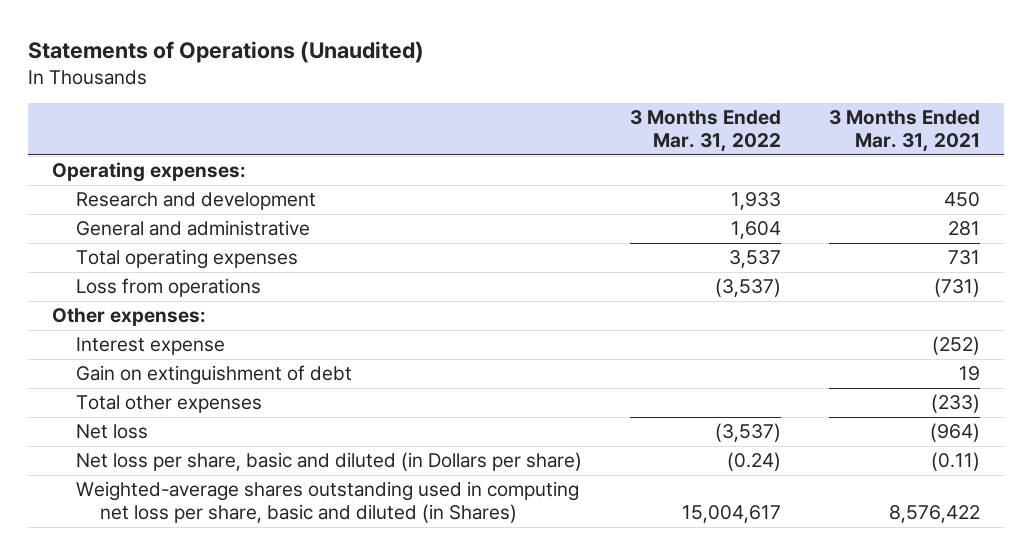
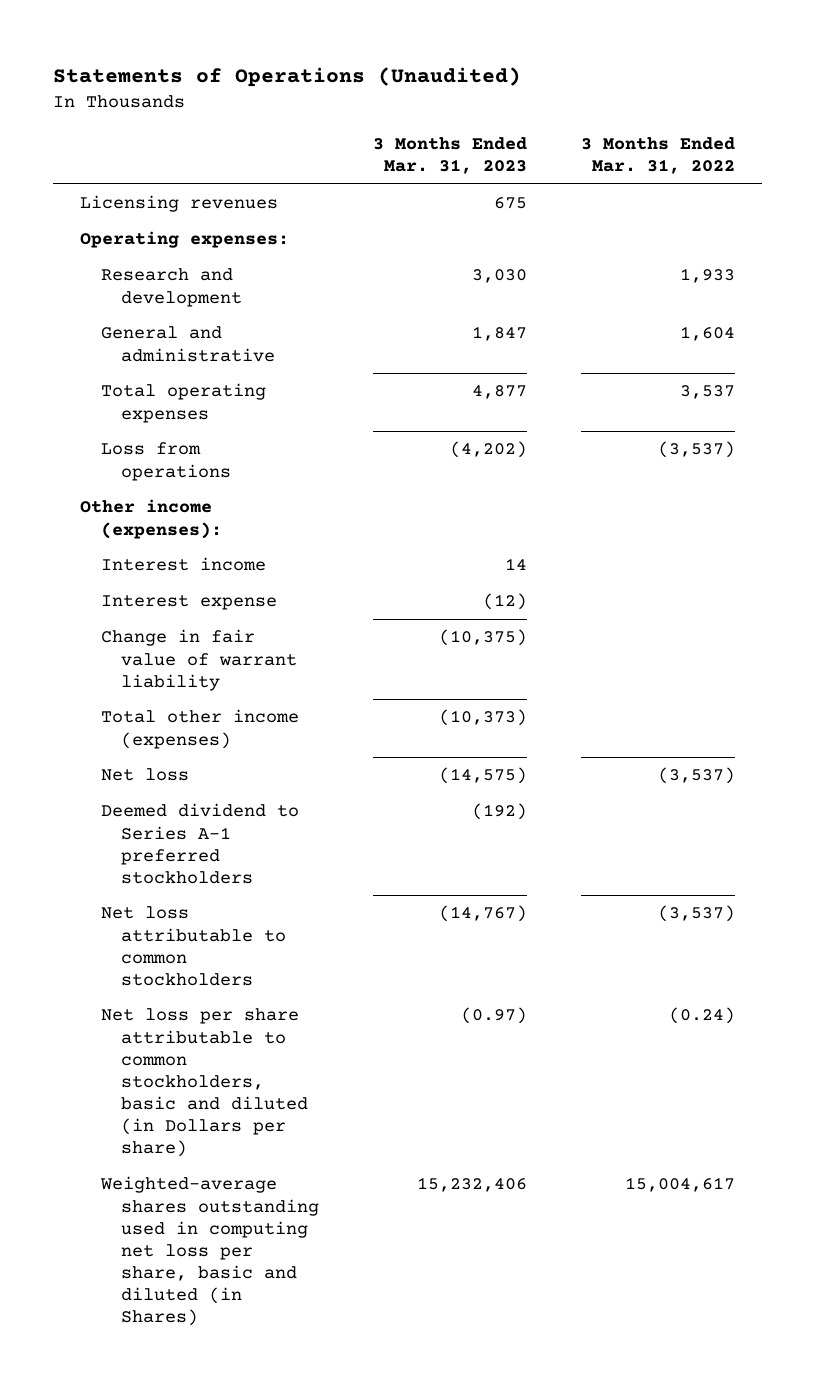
- | 3 Months Ended Mar. 31, 2022 | 3 Months Ended Mar. 31, 2021
+ | 3 Months Ended Mar. 31, 2023 | 3 Months Ended Mar. 31, 2022
+ Licensing revenues | 675 |
- Other expenses:
+ Other income (expenses):
+ Interest income | 14 |
- Gain on extinguishment of debt | | 19
- Total other expenses | | (233)
+ Change in fair value of warrant liability | (10,375) |
+ Total other income (expenses) | (10,373) |
- Net loss per share, basic and diluted (in Dollars per share) | (0.24) | (0.11)
+ Deemed dividend to Series A-1 preferred stockholders | (192) |
+ Net loss attributable to common stockholders | (14,767) | (3,537)
+ Net loss per share attributable to common stockholders, basic and diluted (in Dollars per share) | (0.97) | (0.24)

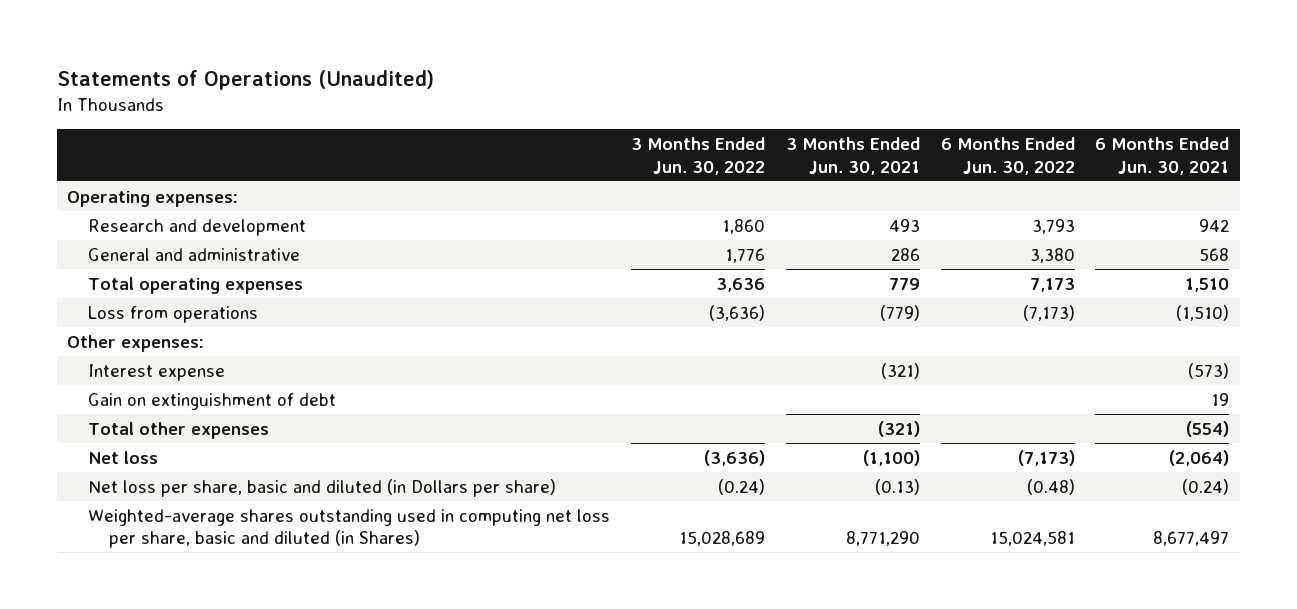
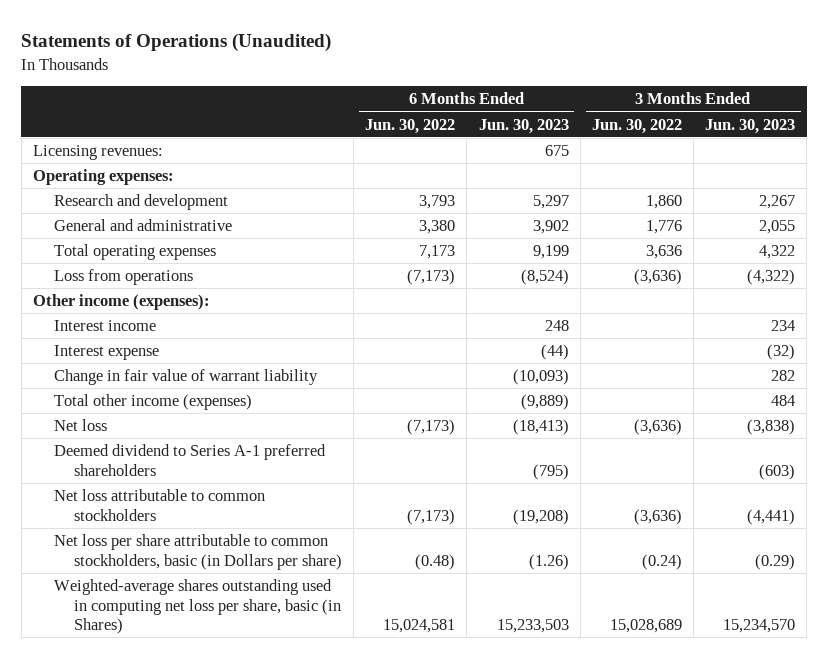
- | 3 Months Ended Jun. 30, 2022 | 3 Months Ended Jun. 30, 2021 | 6 Months Ended Jun. 30, 2022 | 6 Months Ended Jun. 30, 2021
+ | 6 Months Ended Jun. 30, 2022 | 6 Months Ended Jun. 30, 2023 | 3 Months Ended Jun. 30, 2022 | 3 Months Ended Jun. 30, 2023
+ Licensing revenues: | | 675 | |
- Other expenses:
+ Other income (expenses):
+ Interest income | | 248 | | 234
- Gain on extinguishment of debt | | | | 19
- Total other expenses | | (321) | | (554)
+ Change in fair value of warrant liability | | (10,093) | | 282
+ Total other income (expenses) | | (9,889) | | 484
- Net loss per share, basic and diluted (in Dollars per share) | (0.24) | (0.13) | (0.48) | (0.24)
- Weighted-average shares outstanding used in computing net loss per share, basic and diluted (in Shares) | 15,028,689 | 8,771,290 | 15,024,581 | 8,677,497
+ Deemed dividend to Series A-1 preferred shareholders | | (795) | | (603)
+ Net loss attributable to common stockholders | (7,173) | (19,208) | (3,636) | (4,441)
+ Net loss per share attributable to common stockholders, basic (in Dollars per share) | (0.48) | (1.26) | (0.24) | (0.29)
+ Weighted-average shares outstanding used in computing net loss per share, basic (in Shares) | 15,024,581 | 15,233,503 | 15,028,689 | 15,234,570

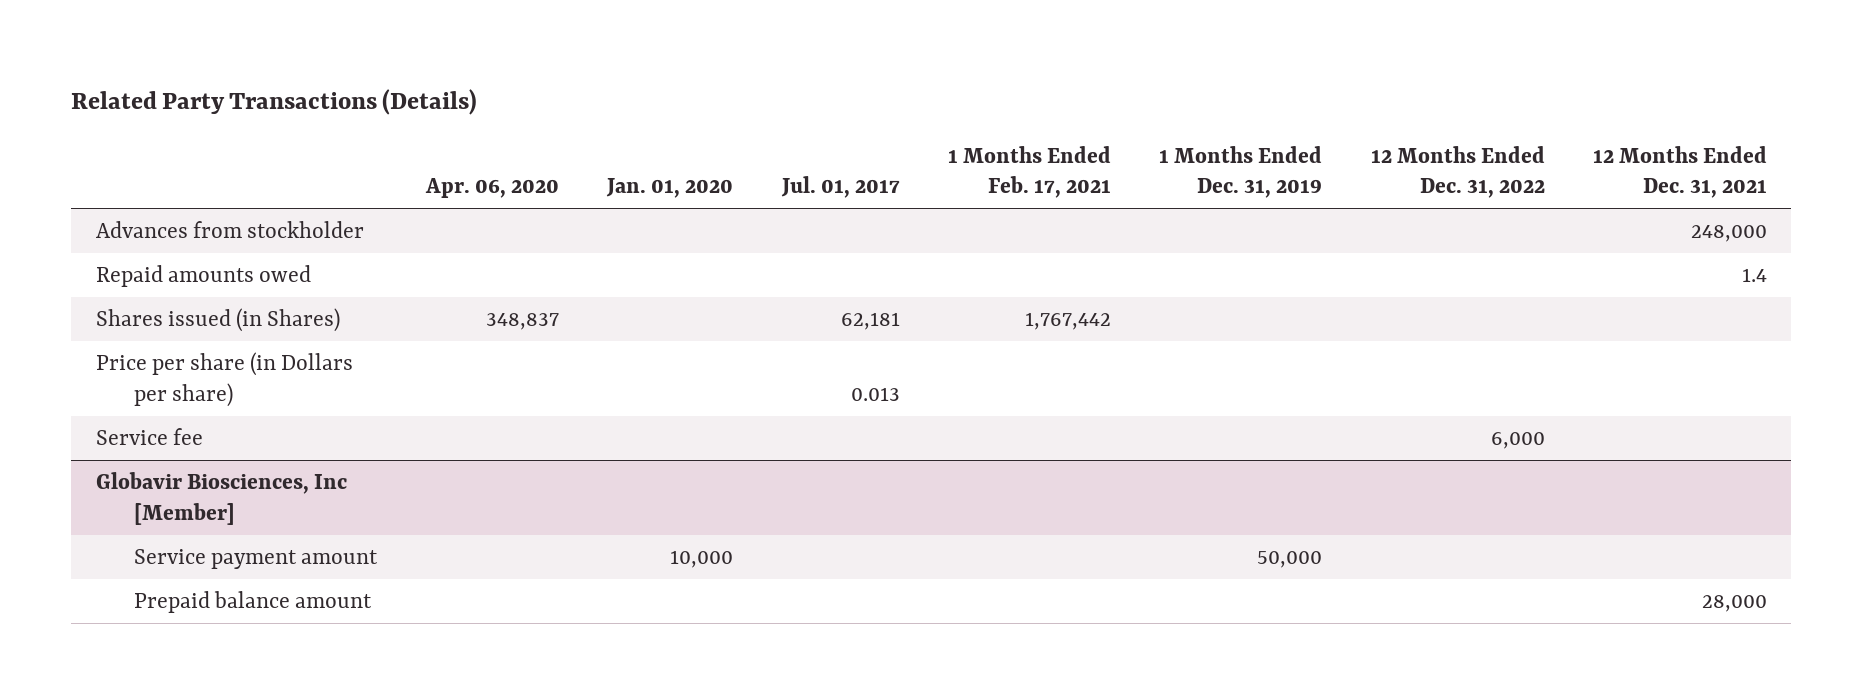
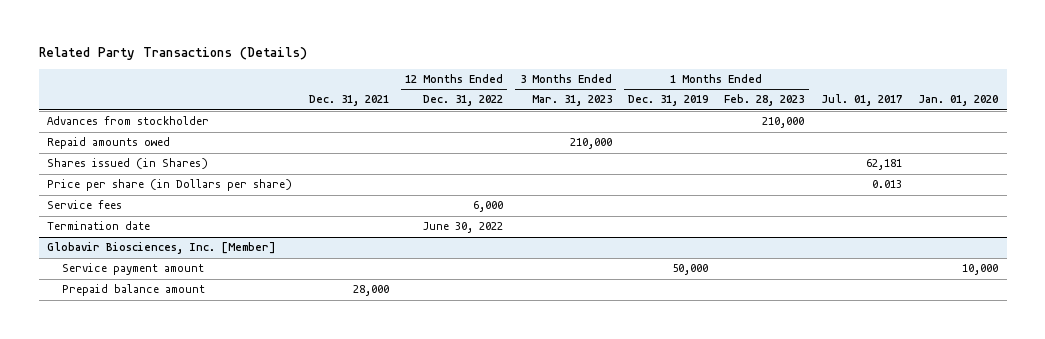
- | Apr. 06, 2020 | Jan. 01, 2020 | Jul. 01, 2017 | 1 Months Ended Feb. 17, 2021 | 1 Months Ended Dec. 31, 2019 | 12 Months Ended Dec. 31, 2022 | 12 Months Ended Dec. 31, 2021
+ | Dec. 31, 2021 | 12 Months Ended Dec. 31, 2022 | 3 Months Ended Mar. 31, 2023 | 1 Months Ended Dec. 31, 2019 | 1 Months Ended Feb. 28, 2023 | Jul. 01, 2017 | Jan. 01, 2020
- Service fee | | | | | | 6,000 |
- Globavir Biosciences, Inc [Member]
+ Service fees | | 6,000 | | | | |
+ Termination date | | June 30, 2022 | | | | |
+ Globavir Biosciences, Inc. [Member]

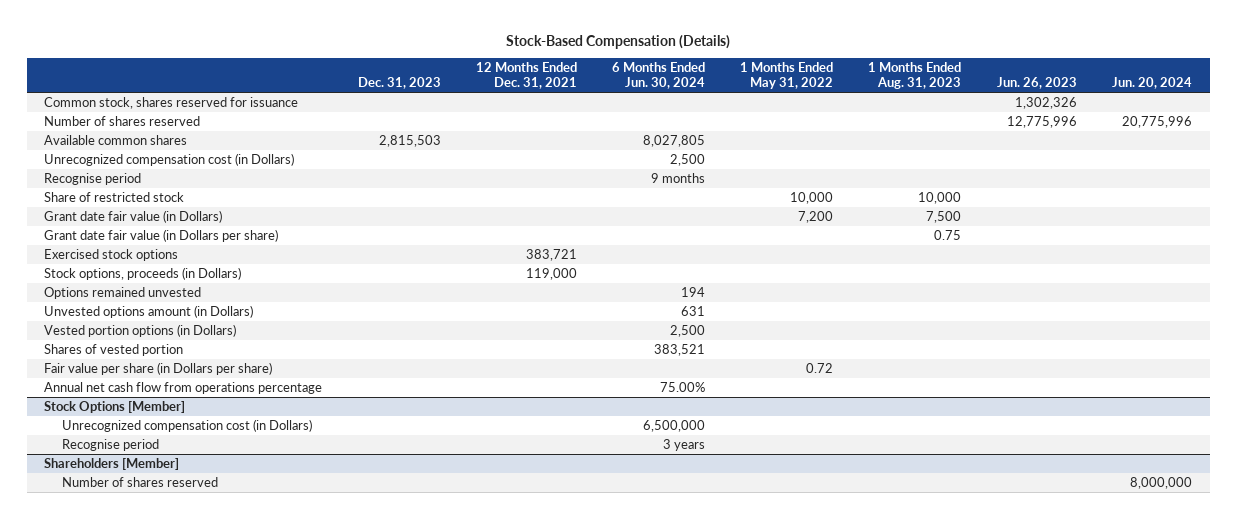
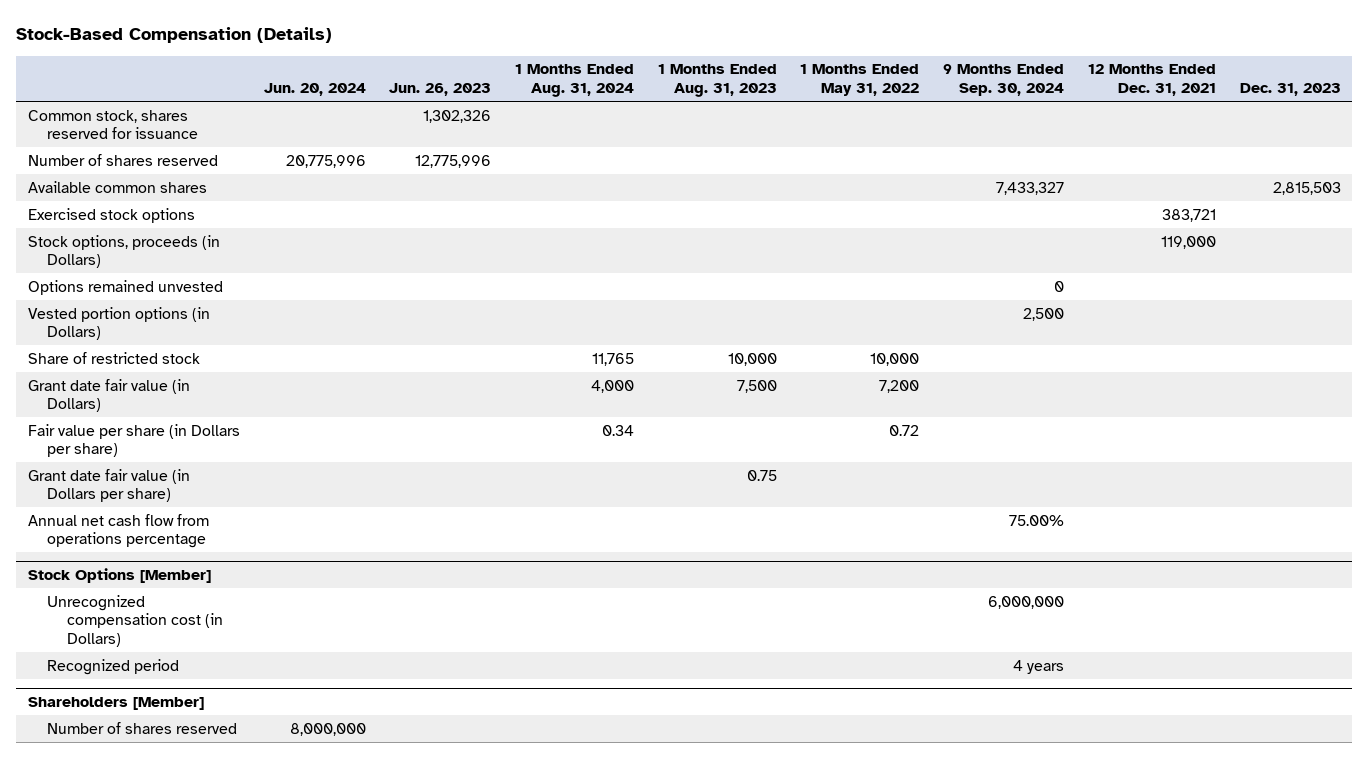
- | Dec. 31, 2023 | 12 Months Ended Dec. 31, 2021 | 6 Months Ended Jun. 30, 2024 | 1 Months Ended May 31, 2022 | 1 Months Ended Aug. 31, 2023 | Jun. 26, 2023 | Jun. 20, 2024
+ | Jun. 20, 2024 | Jun. 26, 2023 | 1 Months Ended Aug. 31, 2024 | 1 Months Ended Aug. 31, 2023 | 1 Months Ended May 31, 2022 | 9 Months Ended Sep. 30, 2024 | 12 Months Ended Dec. 31, 2021 | Dec. 31, 2023
- Unrecognized compensation cost (in Dollars) | | | 2,500 | | | |
- Recognise period | | | 9 months | | | |
- Unvested options amount (in Dollars) | | | 631 | | | |
- Shares of vested portion | | | 383,521 | | | |
moved down: Share of restricted stock | | | 11,765 | 10,000 | 10,000 | | |
moved down: Grant date fair value (in Dollars) | | | 4,000 | 7,500 | 7,200 | | |
moved down: Grant date fair value (in Dollars per share) | | | | 0.75 | | | |
@ Stock Options [Member]
- Recognise period | | | 3 years | | | |
+ Recognized period | | | | | | 4 years | |

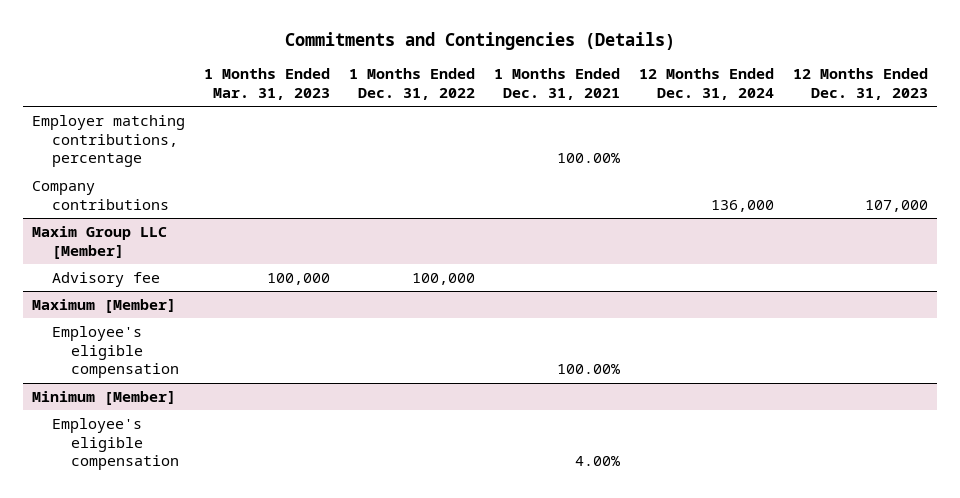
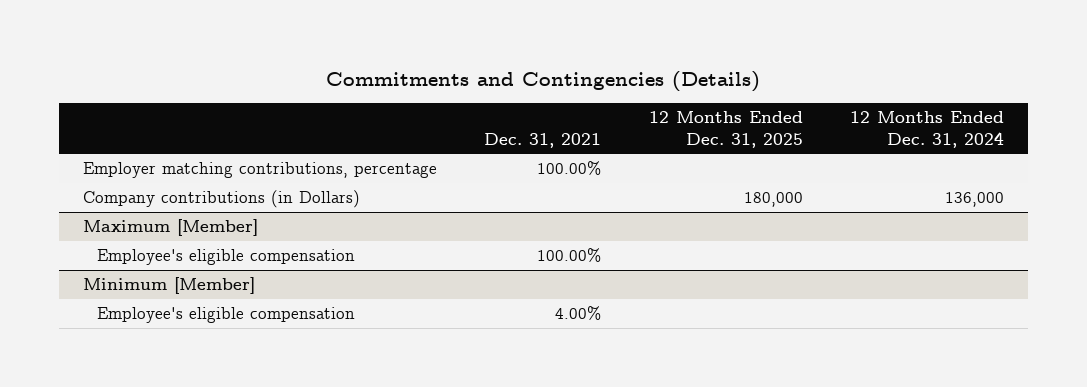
- | 1 Months Ended Mar. 31, 2023 | 1 Months Ended Dec. 31, 2022 | 1 Months Ended Dec. 31, 2021 | 12 Months Ended Dec. 31, 2024 | 12 Months Ended Dec. 31, 2023
+ | Dec. 31, 2021 | 12 Months Ended Dec. 31, 2025 | 12 Months Ended Dec. 31, 2024
- Company contributions | | | | 136,000 | 107,000
- Maxim Group LLC [Member]
- Advisory fee | 100,000 | 100,000 | | |
+ Company contributions (in Dollars) | | 180,000 | 136,000

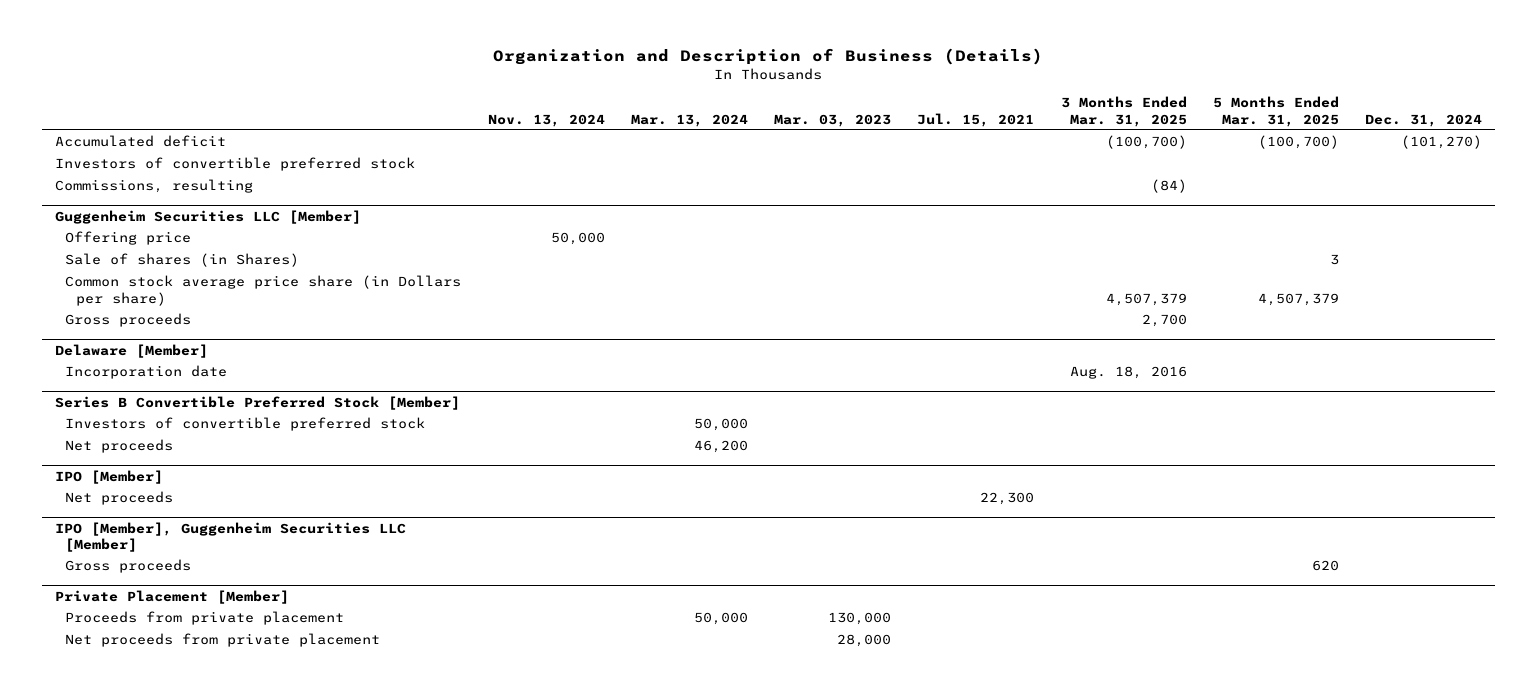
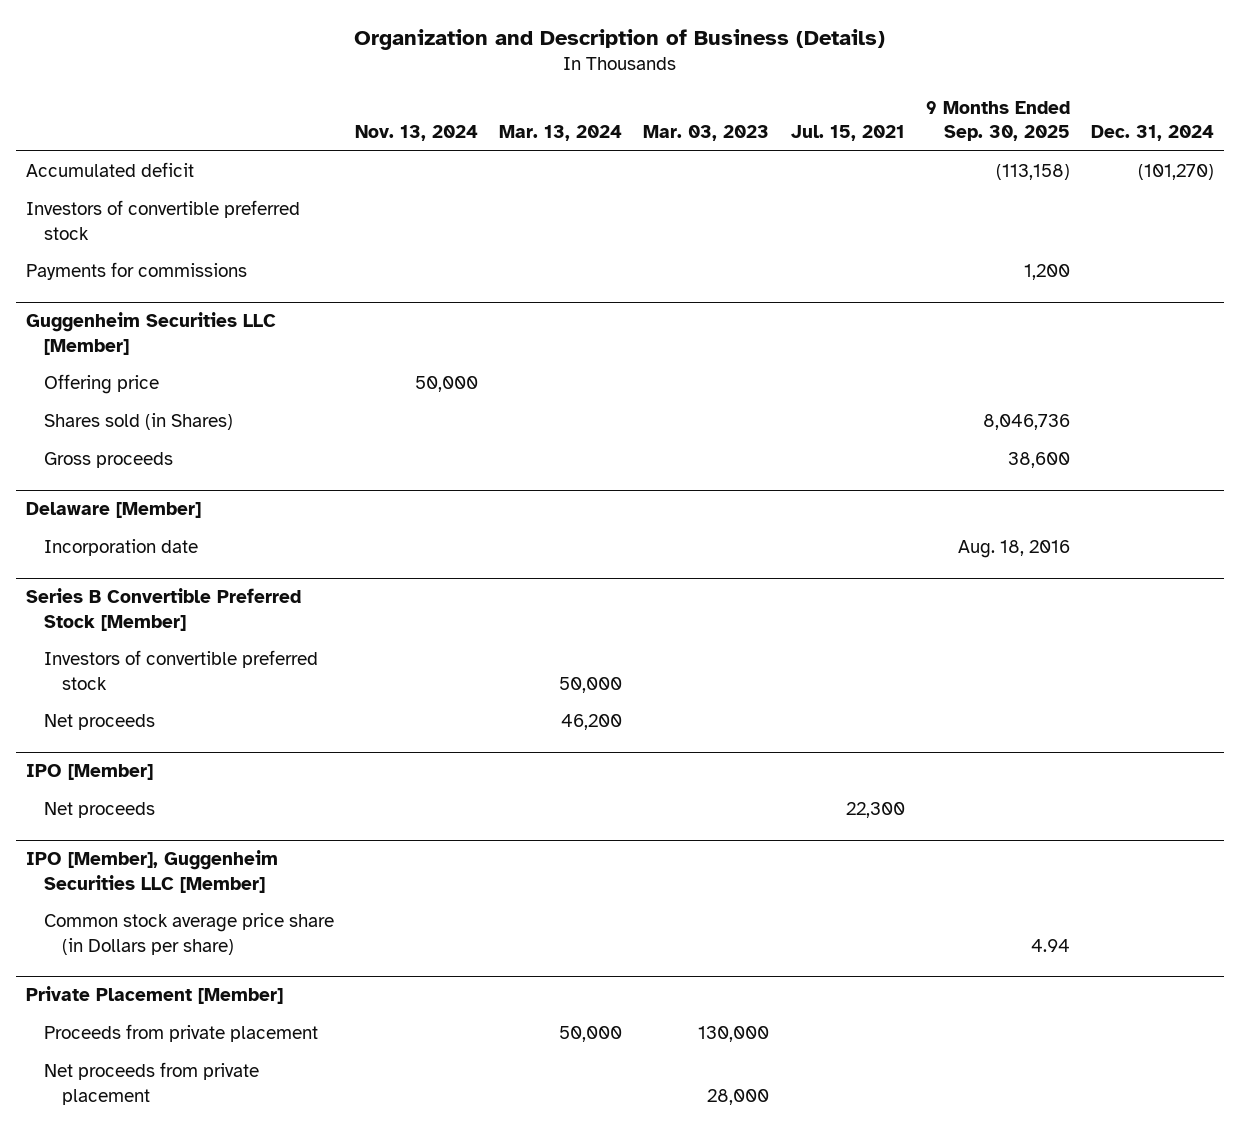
- | Nov. 13, 2024 | Mar. 13, 2024 | Mar. 03, 2023 | Jul. 15, 2021 | 3 Months Ended Mar. 31, 2025 | 5 Months Ended Mar. 31, 2025 | Dec. 31, 2024
+ | Nov. 13, 2024 | Mar. 13, 2024 | Mar. 03, 2023 | Jul. 15, 2021 | 9 Months Ended Sep. 30, 2025 | Dec. 31, 2024
- Commissions, resulting | | | | | (84) | |
+ Payments for commissions | | | | | 1,200 |
@ Guggenheim Securities LLC [Member]
- Sale of shares (in Shares) | | | | | | 3 |
- Common stock average price share (in Dollars per share) | | | | | 4,507,379 | 4,507,379 |
+ Shares sold (in Shares) | | | | | 8,046,736 |
@ IPO [Member], Guggenheim Securities LLC [Member]
- Gross proceeds | | | | | | 620 |
+ Common stock average price share (in Dollars per share) | | | | | 4.94 |

